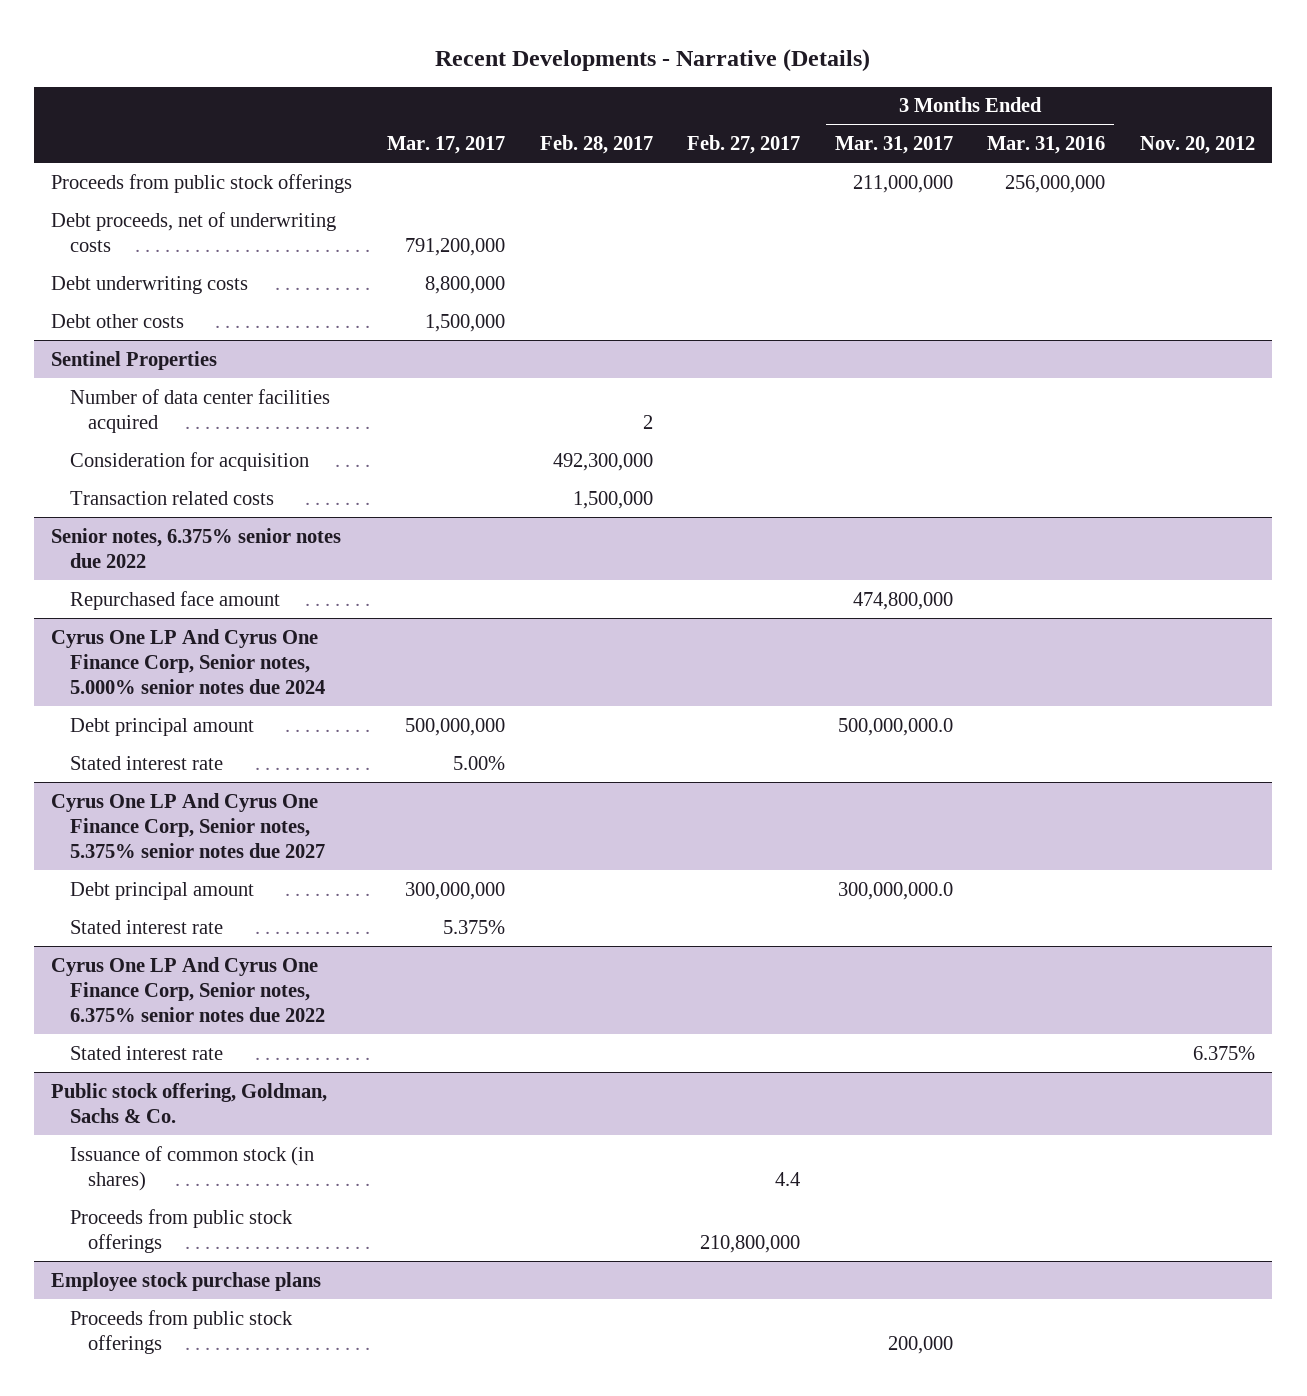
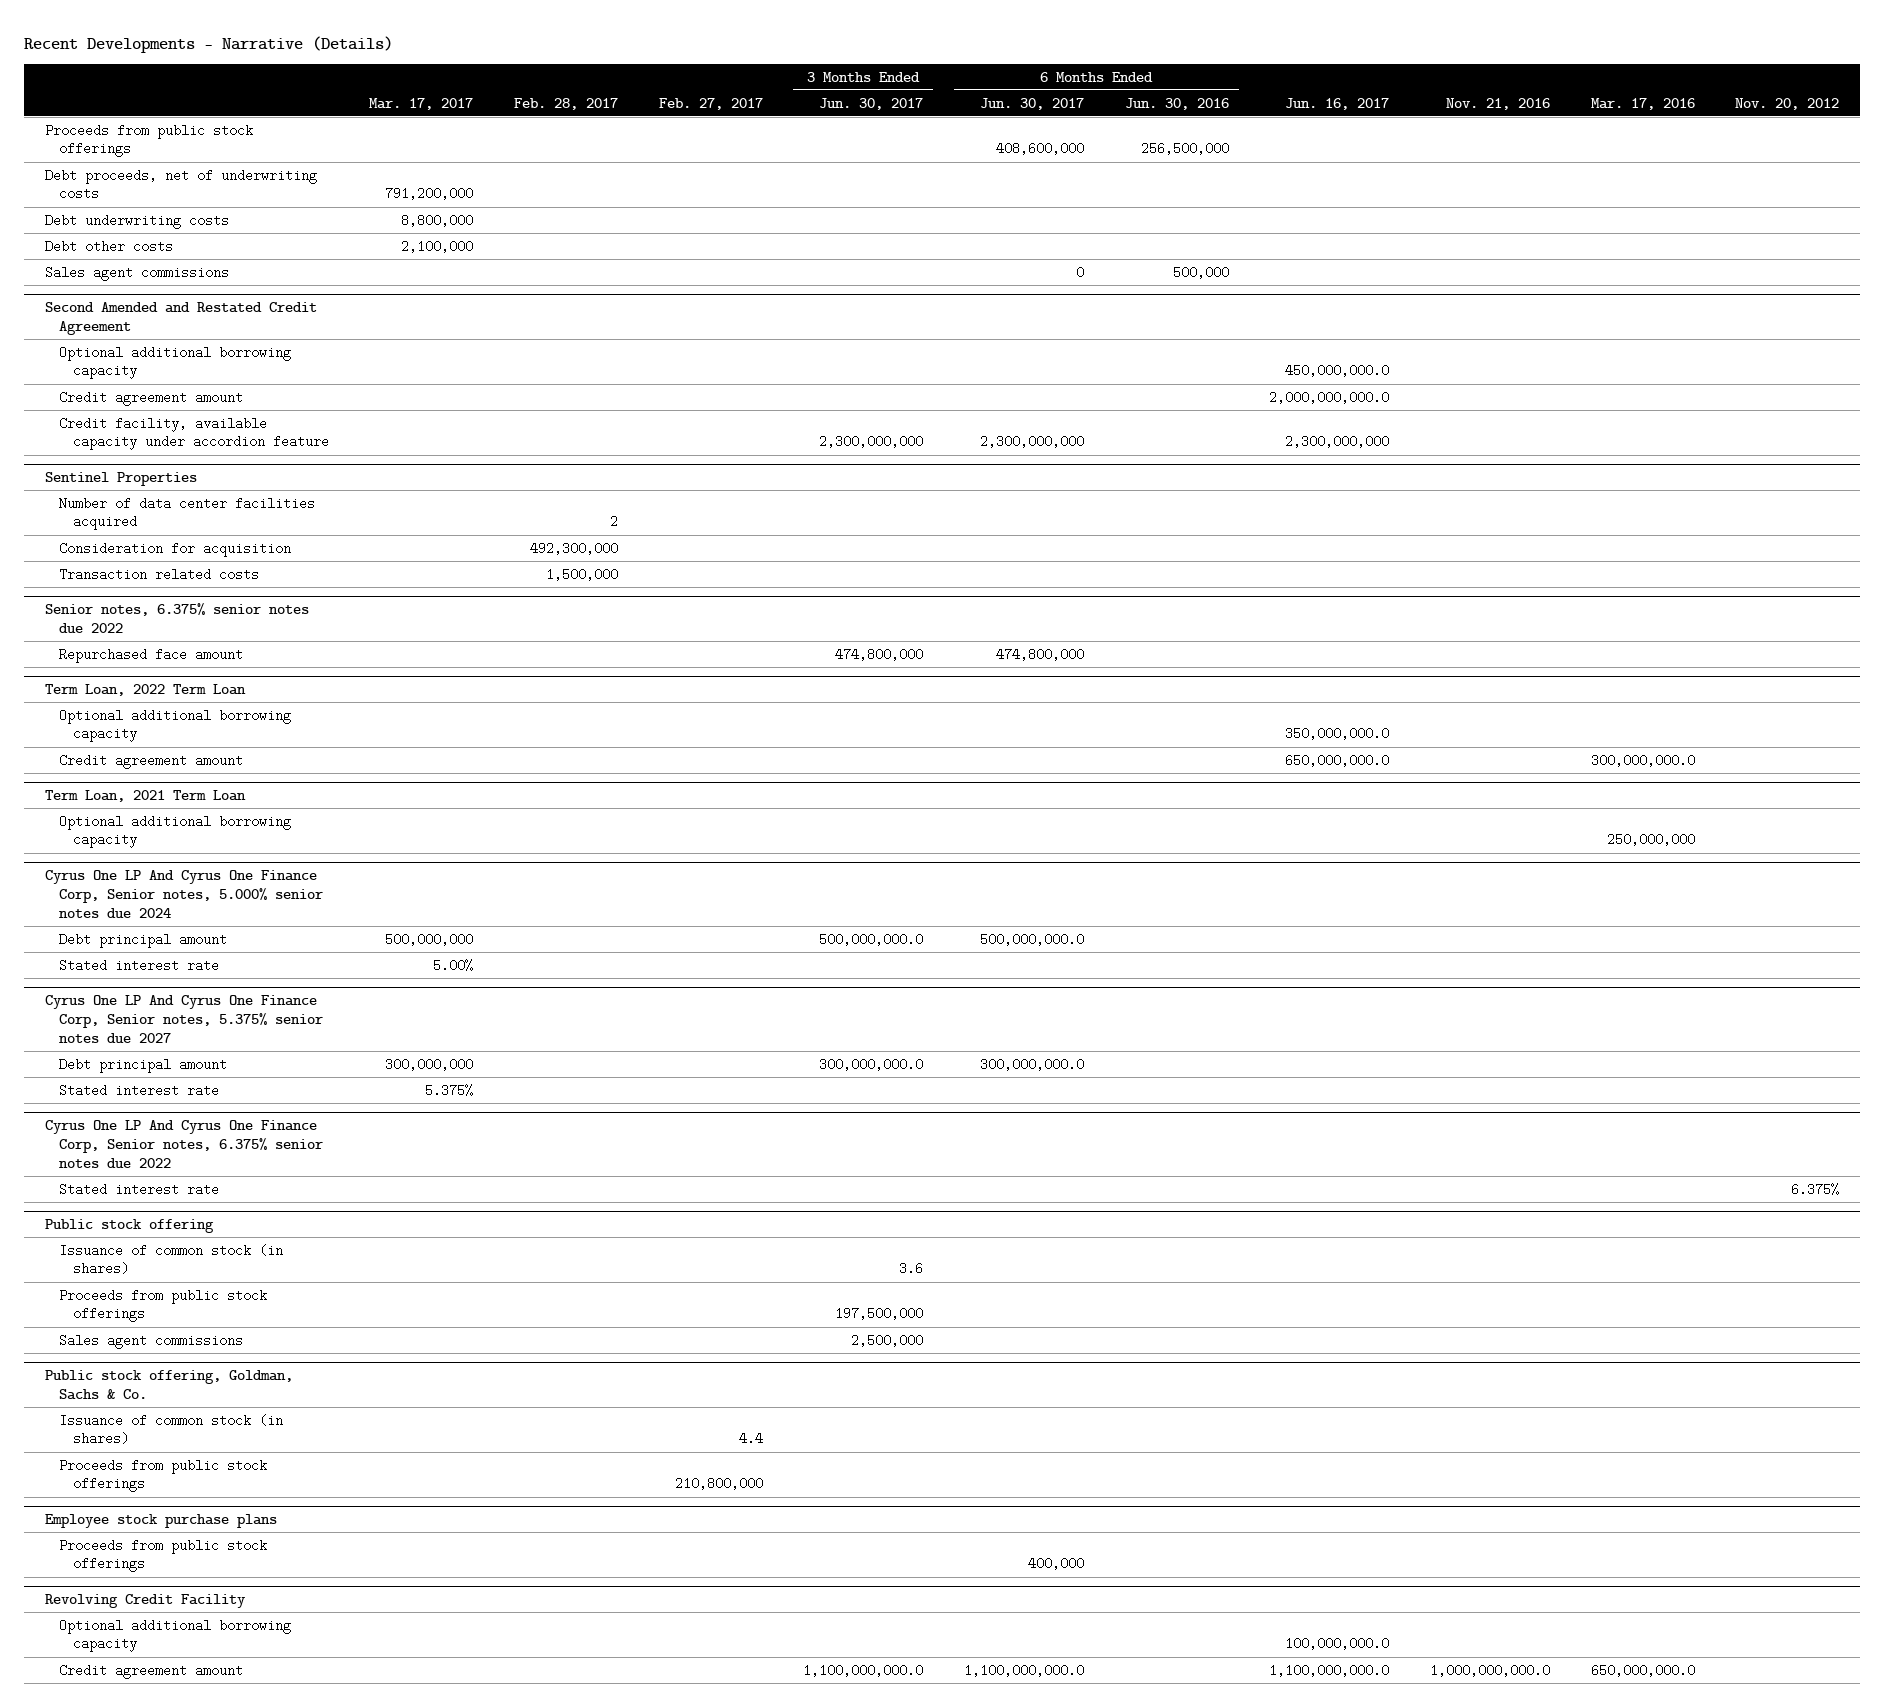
- | Mar. 17, 2017 | Feb. 28, 2017 | Feb. 27, 2017 | 3 Months Ended Mar. 31, 2017 | 3 Months Ended Mar. 31, 2016 | Nov. 20, 2012
+ | Mar. 17, 2017 | Feb. 28, 2017 | Feb. 27, 2017 | 3 Months Ended Jun. 30, 2017 | 6 Months Ended Jun. 30, 2017 | 6 Months Ended Jun. 30, 2016 | Jun. 16, 2017 | Nov. 21, 2016 | Mar. 17, 2016 | Nov. 20, 2012
- Debt other costs | 1,500,000 | | | | |
+ Debt other costs | 2,100,000 | | | | | | | | |
+ Sales agent commissions | | | | | 0 | 500,000 | | | |
+ Second Amended and Restated Credit Agreement
+ Optional additional borrowing capacity | | | | | | | 450,000,000.0 | | |
+ Credit agreement amount | | | | | | | 2,000,000,000.0 | | |
+ Credit facility, available capacity under accordion feature | | | | 2,300,000,000 | 2,300,000,000 | | 2,300,000,000 | | |
+ Term Loan, 2022 Term Loan
+ Optional additional borrowing capacity | | | | | | | 350,000,000.0 | | |
+ Credit agreement amount | | | | | | | 650,000,000.0 | | 300,000,000.0 |
+ Term Loan, 2021 Term Loan
+ Optional additional borrowing capacity | | | | | | | | | 250,000,000 |
+ Public stock offering
+ Issuance of common stock (in shares) | | | | 3.6 | | | | | |
+ Proceeds from public stock offerings | | | | 197,500,000 | | | | | |
+ Sales agent commissions | | | | 2,500,000 | | | | | |
+ Revolving Credit Facility
+ Optional additional borrowing capacity | | | | | | | 100,000,000.0 | | |
+ Credit agreement amount | | | | 1,100,000,000.0 | 1,100,000,000.0 | | 1,100,000,000.0 | 1,000,000,000.0 | 650,000,000.0 |

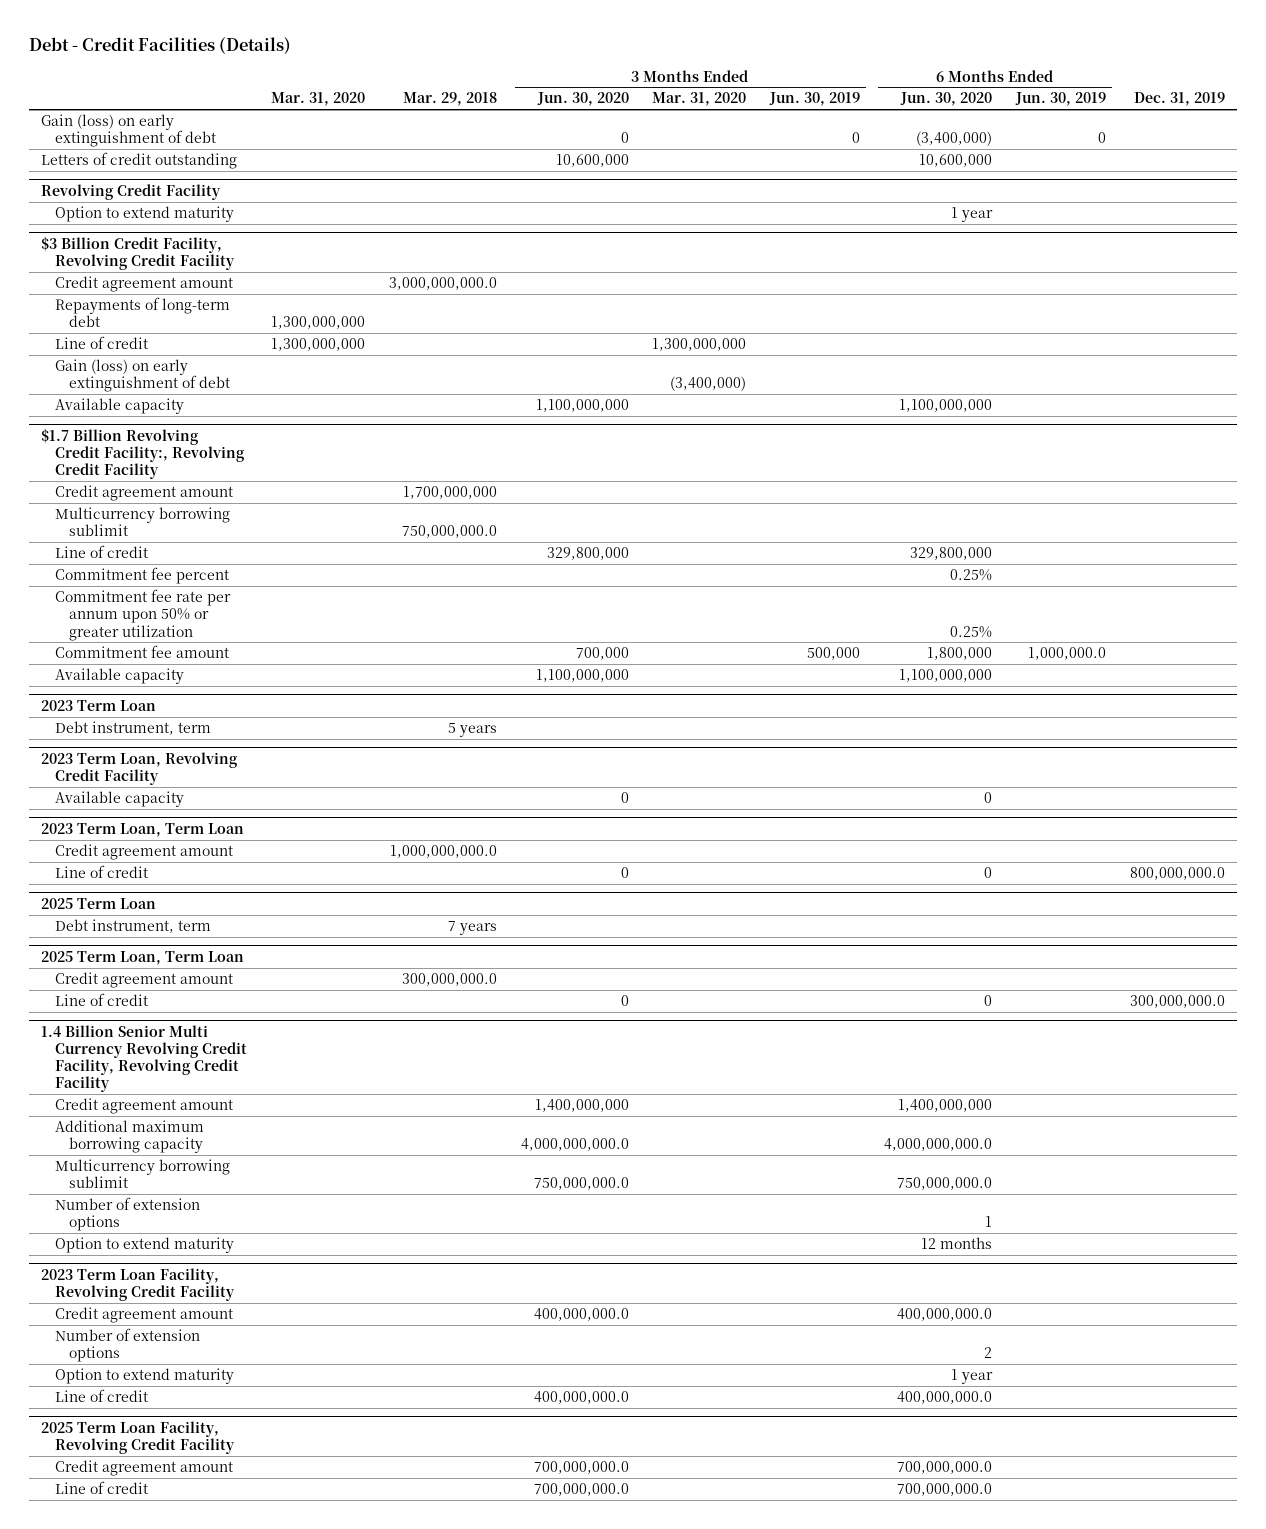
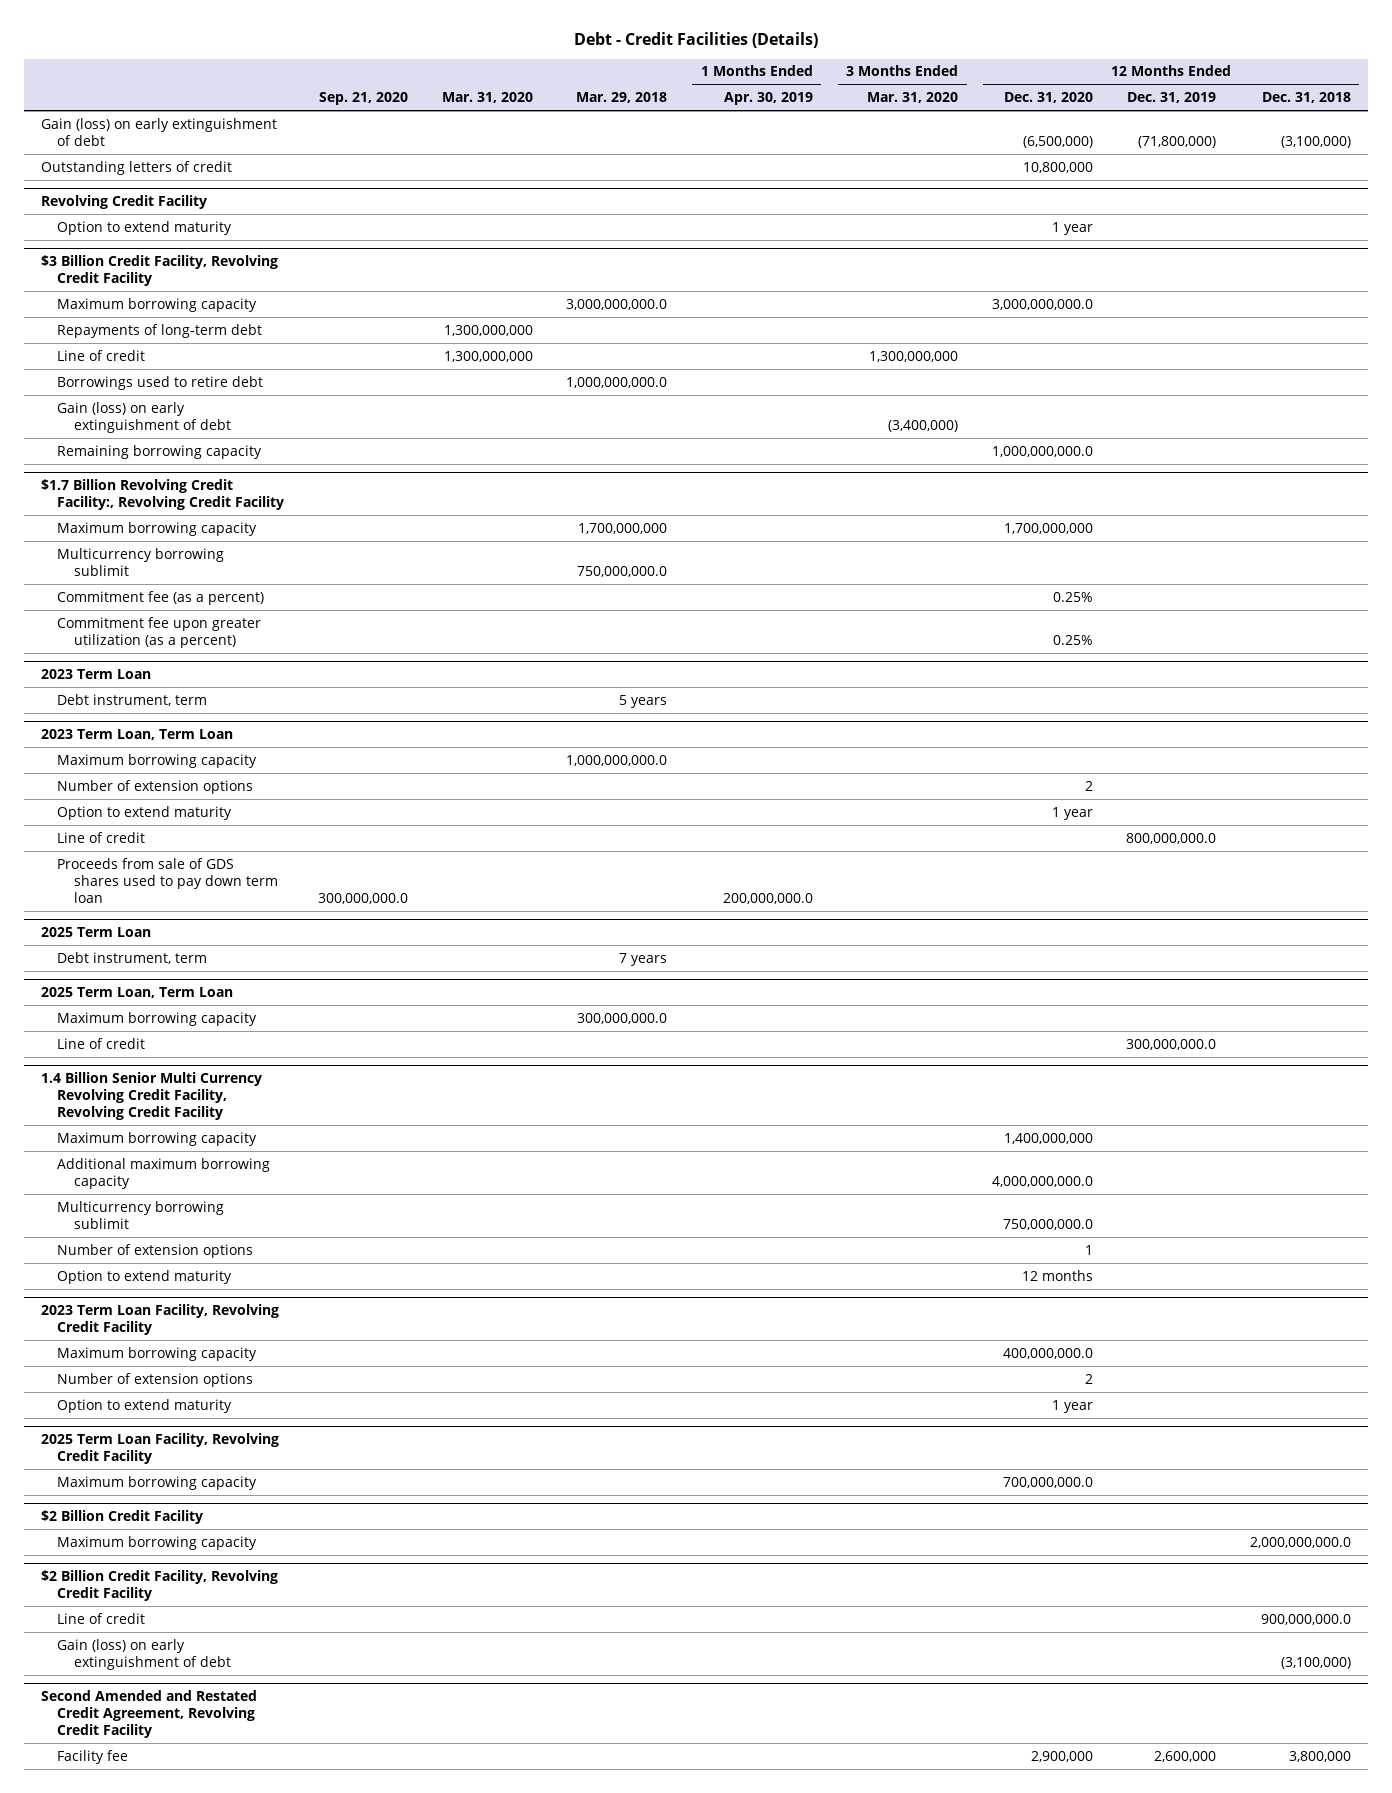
- | Mar. 31, 2020 | Mar. 29, 2018 | 3 Months Ended Jun. 30, 2020 | 3 Months Ended Mar. 31, 2020 | 3 Months Ended Jun. 30, 2019 | 6 Months Ended Jun. 30, 2020 | 6 Months Ended Jun. 30, 2019 | Dec. 31, 2019
+ | Sep. 21, 2020 | Mar. 31, 2020 | Mar. 29, 2018 | 1 Months Ended Apr. 30, 2019 | 3 Months Ended Mar. 31, 2020 | 12 Months Ended Dec. 31, 2020 | 12 Months Ended Dec. 31, 2019 | 12 Months Ended Dec. 31, 2018
- Letters of credit outstanding | | | 10,600,000 | | | 10,600,000 | |
+ Outstanding letters of credit | | | | | | 10,800,000 | |
@ $3 Billion Credit Facility, Revolving Credit Facility
- Credit agreement amount | | 3,000,000,000.0 | | | | | |
+ Maximum borrowing capacity | | | 3,000,000,000.0 | | | 3,000,000,000.0 | |
+ Borrowings used to retire debt | | | 1,000,000,000.0 | | | | |
- Available capacity | | | 1,100,000,000 | | | 1,100,000,000 | |
+ Remaining borrowing capacity | | | | | | 1,000,000,000.0 | |
@ $1.7 Billion Revolving Credit Facility:, Revolving Credit Facility
- Credit agreement amount | | 1,700,000,000 | | | | | |
+ Maximum borrowing capacity | | | 1,700,000,000 | | | 1,700,000,000 | |
- Line of credit | | | 329,800,000 | | | 329,800,000 | |
- Commitment fee percent | | | | | | 0.25% | |
- Commitment fee rate per annum upon 50% or greater utilization | | | | | | 0.25% | |
- Commitment fee amount | | | 700,000 | | 500,000 | 1,800,000 | 1,000,000.0 |
- Available capacity | | | 1,100,000,000 | | | 1,100,000,000 | |
+ Commitment fee (as a percent) | | | | | | 0.25% | |
+ Commitment fee upon greater utilization (as a percent) | | | | | | 0.25% | |
- 2023 Term Loan, Revolving Credit Facility
- Available capacity | | | 0 | | | 0 | |
@ 2023 Term Loan, Term Loan
- Credit agreement amount | | 1,000,000,000.0 | | | | | |
+ Maximum borrowing capacity | | | 1,000,000,000.0 | | | | |
+ Number of extension options | | | | | | 2 | |
+ Option to extend maturity | | | | | | 1 year | |
+ Proceeds from sale of GDS shares used to pay down term loan | 300,000,000.0 | | | 200,000,000.0 | | | |
@ 2025 Term Loan, Term Loan
- Credit agreement amount | | 300,000,000.0 | | | | | |
+ Maximum borrowing capacity | | | 300,000,000.0 | | | | |
@ 1.4 Billion Senior Multi Currency Revolving Credit Facility, Revolving Credit Facility
- Credit agreement amount | | | 1,400,000,000 | | | 1,400,000,000 | |
+ Maximum borrowing capacity | | | | | | 1,400,000,000 | |
@ 2023 Term Loan Facility, Revolving Credit Facility
- Credit agreement amount | | | 400,000,000.0 | | | 400,000,000.0 | |
+ Maximum borrowing capacity | | | | | | 400,000,000.0 | |
- Line of credit | | | 400,000,000.0 | | | 400,000,000.0 | |
@ 2025 Term Loan Facility, Revolving Credit Facility
- Credit agreement amount | | | 700,000,000.0 | | | 700,000,000.0 | |
- Line of credit | | | 700,000,000.0 | | | 700,000,000.0 | |
+ Maximum borrowing capacity | | | | | | 700,000,000.0 | |
+ $2 Billion Credit Facility
+ Maximum borrowing capacity | | | | | | | | 2,000,000,000.0
+ $2 Billion Credit Facility, Revolving Credit Facility
+ Line of credit | | | | | | | | 900,000,000.0
+ Gain (loss) on early extinguishment of debt | | | | | | | | (3,100,000)
+ Second Amended and Restated Credit Agreement, Revolving Credit Facility
+ Facility fee | | | | | | 2,900,000 | 2,600,000 | 3,800,000

